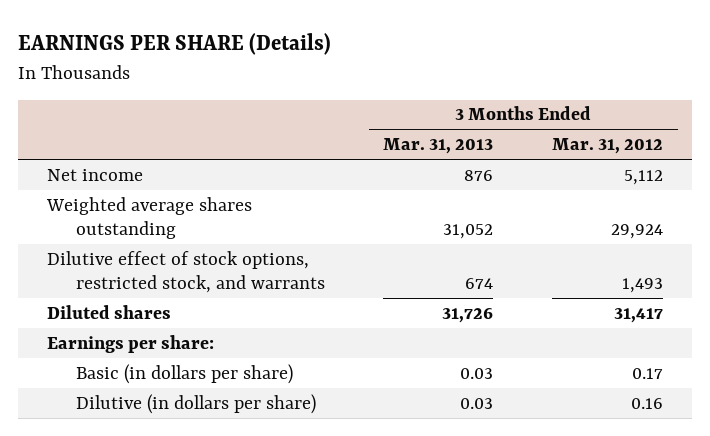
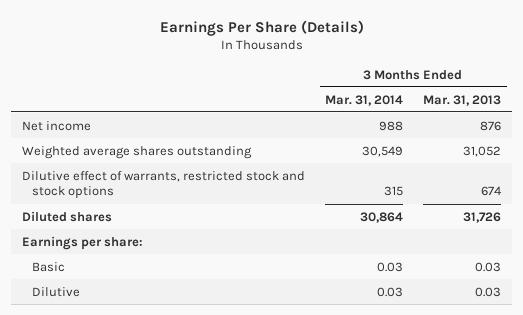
- EARNINGS PER SHARE (Details)
+ Earnings Per Share (Details)
- | 3 Months Ended Mar. 31, 2013 | 3 Months Ended Mar. 31, 2012
+ | 3 Months Ended Mar. 31, 2014 | 3 Months Ended Mar. 31, 2013
- Dilutive effect of stock options, restricted stock, and warrants | 674 | 1,493
+ Dilutive effect of warrants, restricted stock and stock options | 315 | 674
- Basic (in dollars per share) | 0.03 | 0.17
- Dilutive (in dollars per share) | 0.03 | 0.16
+ Basic | 0.03 | 0.03
+ Dilutive | 0.03 | 0.03

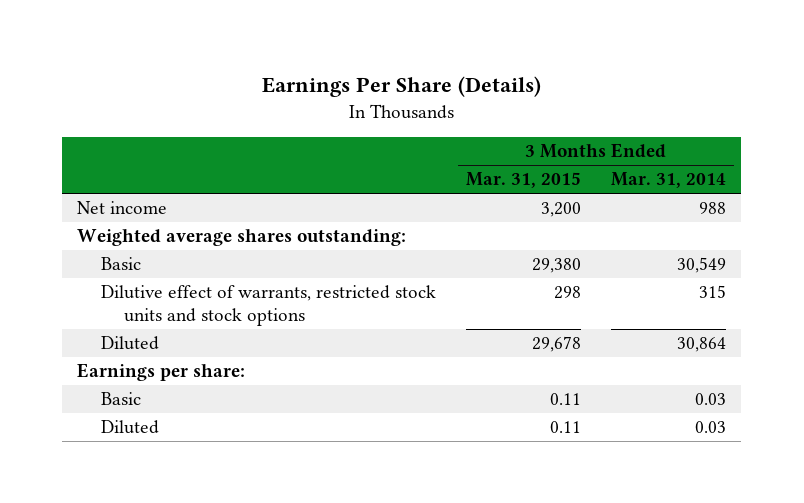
- | 3 Months Ended Mar. 31, 2014 | 3 Months Ended Mar. 31, 2013
+ | 3 Months Ended Mar. 31, 2015 | 3 Months Ended Mar. 31, 2014
- Weighted average shares outstanding | 30,549 | 31,052
- Dilutive effect of warrants, restricted stock and stock options | 315 | 674
- Diluted shares | 30,864 | 31,726
+ Weighted average shares outstanding:
+ Basic | 29,380 | 30,549
+ Dilutive effect of warrants, restricted stock units and stock options | 298 | 315
+ Diluted | 29,678 | 30,864
- Dilutive | 0.03 | 0.03
+ Diluted | 0.11 | 0.03

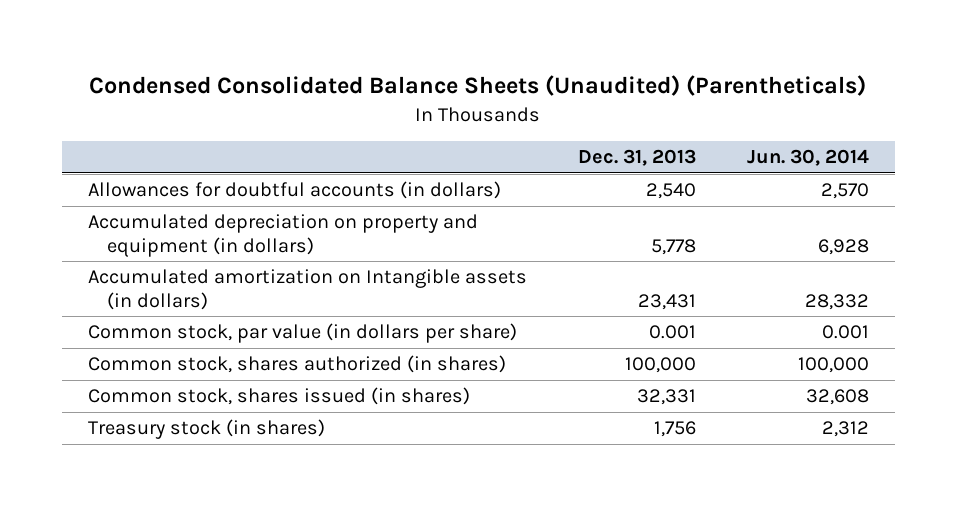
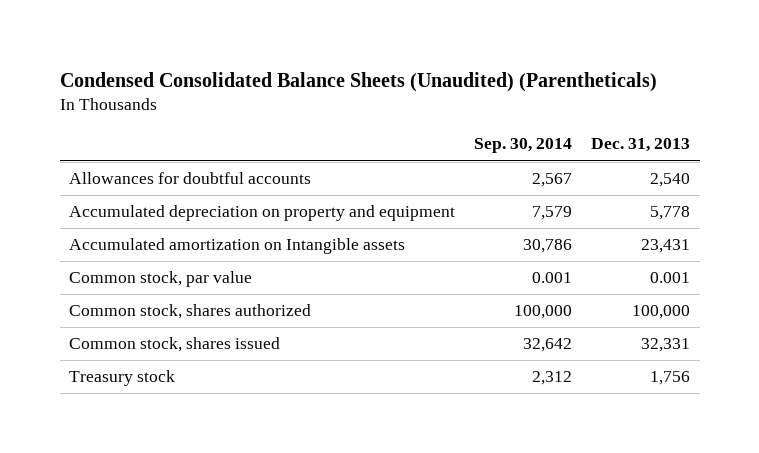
- | Dec. 31, 2013 | Jun. 30, 2014
+ | Sep. 30, 2014 | Dec. 31, 2013
- Allowances for doubtful accounts (in dollars) | 2,540 | 2,570
- Accumulated depreciation on property and equipment (in dollars) | 5,778 | 6,928
- Accumulated amortization on Intangible assets (in dollars) | 23,431 | 28,332
- Common stock, par value (in dollars per share) | 0.001 | 0.001
- Common stock, shares authorized (in shares) | 100,000 | 100,000
- Common stock, shares issued (in shares) | 32,331 | 32,608
- Treasury stock (in shares) | 1,756 | 2,312
+ Allowances for doubtful accounts | 2,567 | 2,540
+ Accumulated depreciation on property and equipment | 7,579 | 5,778
+ Accumulated amortization on Intangible assets | 30,786 | 23,431
+ Common stock, par value | 0.001 | 0.001
+ Common stock, shares authorized | 100,000 | 100,000
+ Common stock, shares issued | 32,642 | 32,331
+ Treasury stock | 2,312 | 1,756

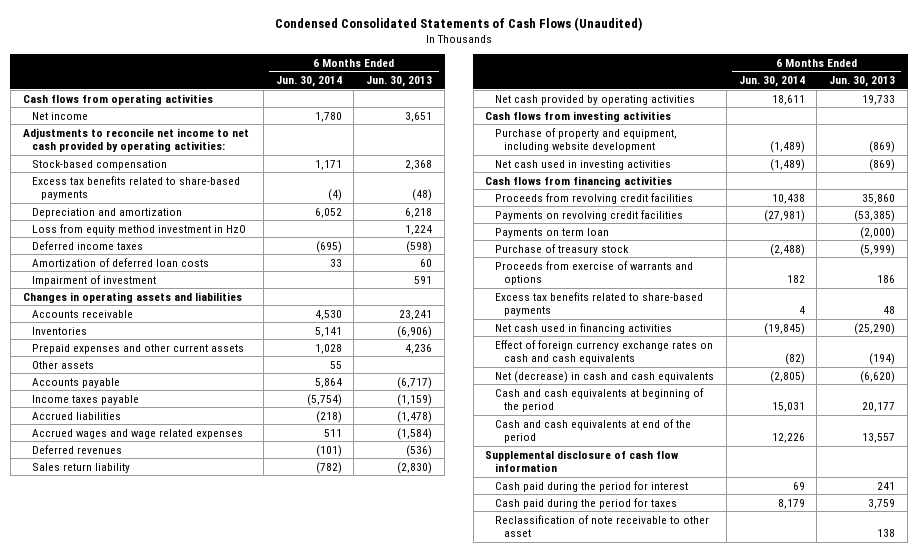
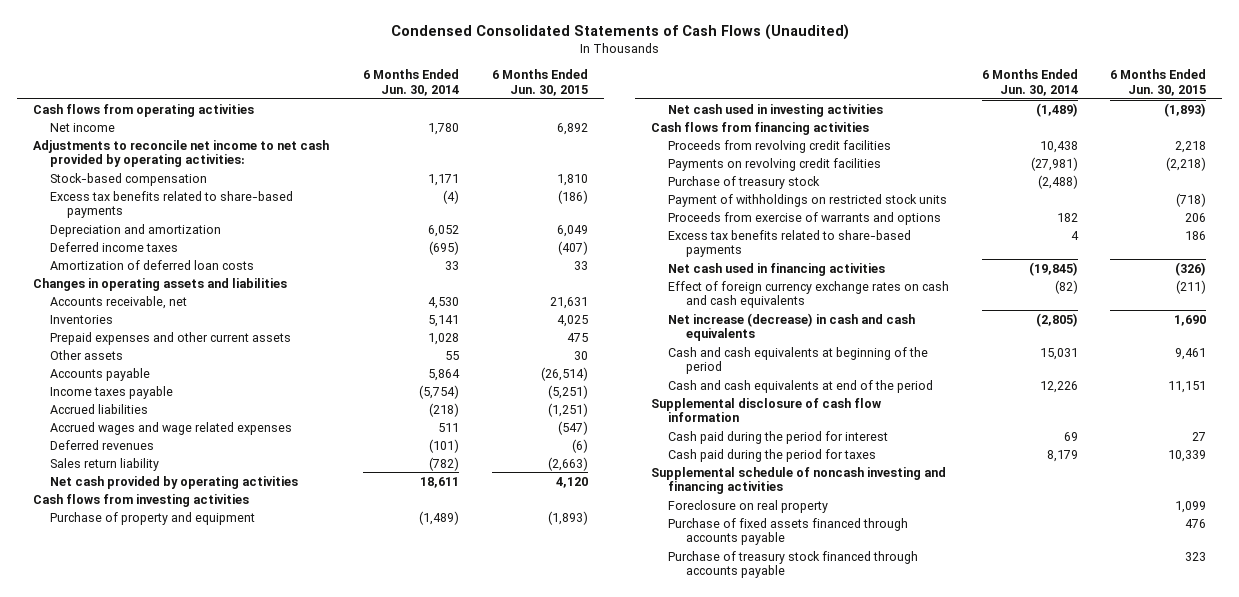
- | 6 Months Ended Jun. 30, 2014 | 6 Months Ended Jun. 30, 2013
+ | 6 Months Ended Jun. 30, 2014 | 6 Months Ended Jun. 30, 2015
- Loss from equity method investment in HzO | | 1,224
- Impairment of investment | | 591
- Accounts receivable | 4,530 | 23,241
+ Accounts receivable, net | 4,530 | 21,631
- Purchase of property and equipment, including website development | (1,489) | (869)
+ Purchase of property and equipment | (1,489) | (1,893)
- Payments on term loan | | (2,000)
+ Payment of withholdings on restricted stock units | | (718)
- Net (decrease) in cash and cash equivalents | (2,805) | (6,620)
+ Net increase (decrease) in cash and cash equivalents | (2,805) | 1,690
- Reclassification of note receivable to other asset | | 138
+ Supplemental schedule of noncash investing and financing activities
+ Foreclosure on real property | | 1,099
+ Purchase of fixed assets financed through accounts payable | | 476
+ Purchase of treasury stock financed through accounts payable | | 323

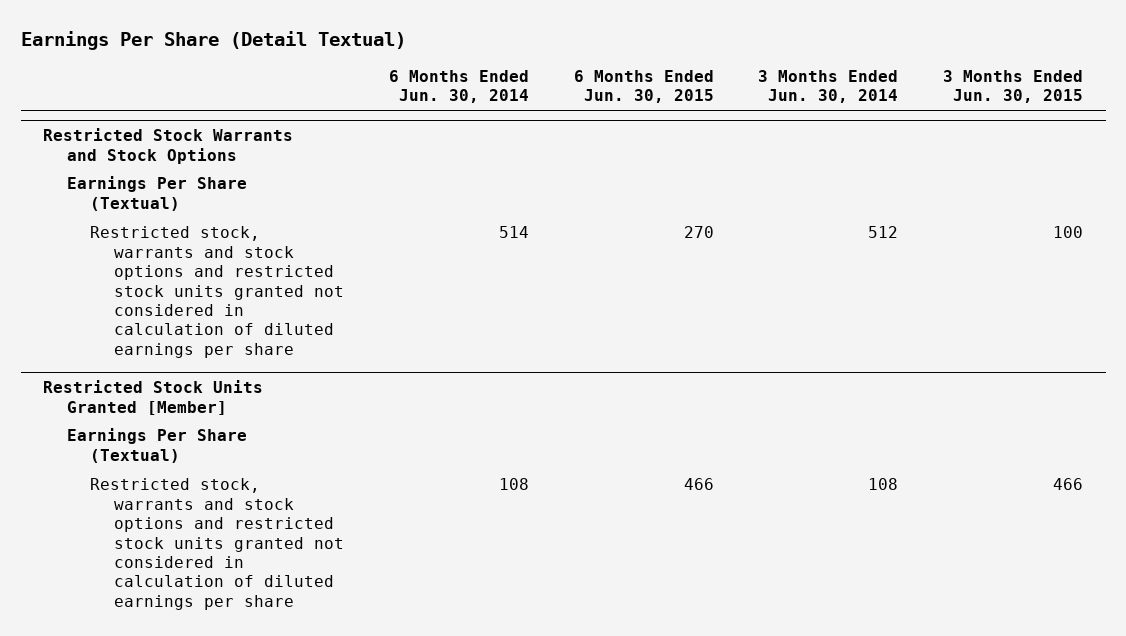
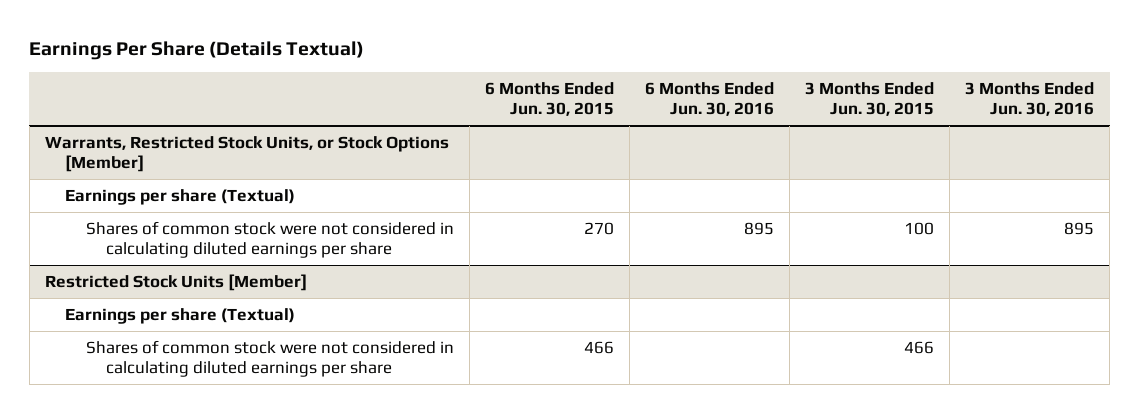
- Earnings Per Share (Detail Textual)
+ Earnings Per Share (Details Textual)
- | 6 Months Ended Jun. 30, 2014 | 6 Months Ended Jun. 30, 2015 | 3 Months Ended Jun. 30, 2014 | 3 Months Ended Jun. 30, 2015
+ | 6 Months Ended Jun. 30, 2015 | 6 Months Ended Jun. 30, 2016 | 3 Months Ended Jun. 30, 2015 | 3 Months Ended Jun. 30, 2016
- Restricted Stock Warrants and Stock Options
- Earnings Per Share (Textual)
- Restricted stock, warrants and stock options and restricted stock units granted not considered in calculation of diluted earnings per share | 514 | 270 | 512 | 100
- Restricted Stock Units Granted [Member]
- Earnings Per Share (Textual)
- Restricted stock, warrants and stock options and restricted stock units granted not considered in calculation of diluted earnings per share | 108 | 466 | 108 | 466
+ Warrants, Restricted Stock Units, or Stock Options [Member]
+ Earnings per share (Textual)
+ Shares of common stock were not considered in calculating diluted earnings per share | 270 | 895 | 100 | 895
+ Restricted Stock Units [Member]
+ Earnings per share (Textual)
+ Shares of common stock were not considered in calculating diluted earnings per share | 466 | | 466 |

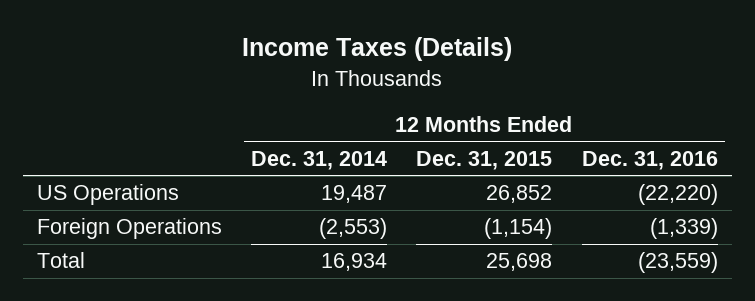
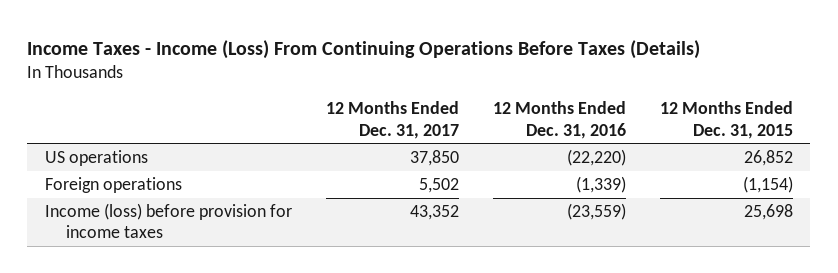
- Income Taxes (Details)
+ Income Taxes - Income (Loss) From Continuing Operations Before Taxes (Details)
- | 12 Months Ended Dec. 31, 2014 | 12 Months Ended Dec. 31, 2015 | 12 Months Ended Dec. 31, 2016
+ | 12 Months Ended Dec. 31, 2017 | 12 Months Ended Dec. 31, 2016 | 12 Months Ended Dec. 31, 2015
- US Operations | 19,487 | 26,852 | (22,220)
- Foreign Operations | (2,553) | (1,154) | (1,339)
- Total | 16,934 | 25,698 | (23,559)
+ US operations | 37,850 | (22,220) | 26,852
+ Foreign operations | 5,502 | (1,339) | (1,154)
+ Income (loss) before provision for income taxes | 43,352 | (23,559) | 25,698

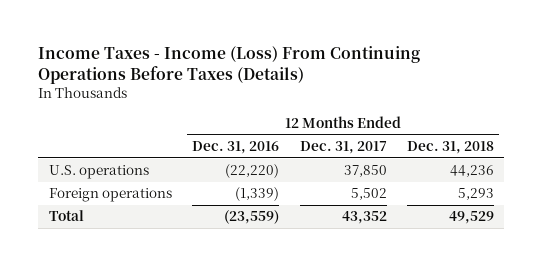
- | 12 Months Ended Dec. 31, 2017 | 12 Months Ended Dec. 31, 2016 | 12 Months Ended Dec. 31, 2015
+ | 12 Months Ended Dec. 31, 2016 | 12 Months Ended Dec. 31, 2017 | 12 Months Ended Dec. 31, 2018
- US operations | 37,850 | (22,220) | 26,852
+ U.S. operations | (22,220) | 37,850 | 44,236
- Income (loss) before provision for income taxes | 43,352 | (23,559) | 25,698
+ Total | (23,559) | 43,352 | 49,529

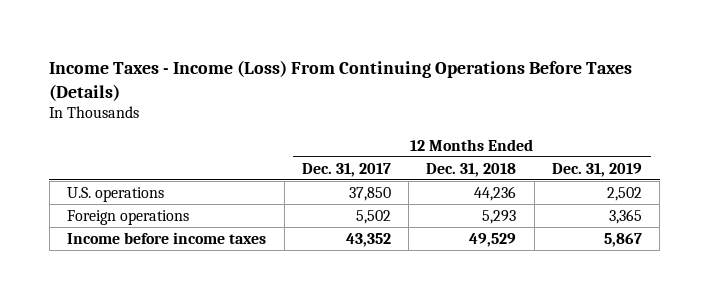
- | 12 Months Ended Dec. 31, 2016 | 12 Months Ended Dec. 31, 2017 | 12 Months Ended Dec. 31, 2018
+ | 12 Months Ended Dec. 31, 2017 | 12 Months Ended Dec. 31, 2018 | 12 Months Ended Dec. 31, 2019
- Total | (23,559) | 43,352 | 49,529
+ Income before income taxes | 43,352 | 49,529 | 5,867

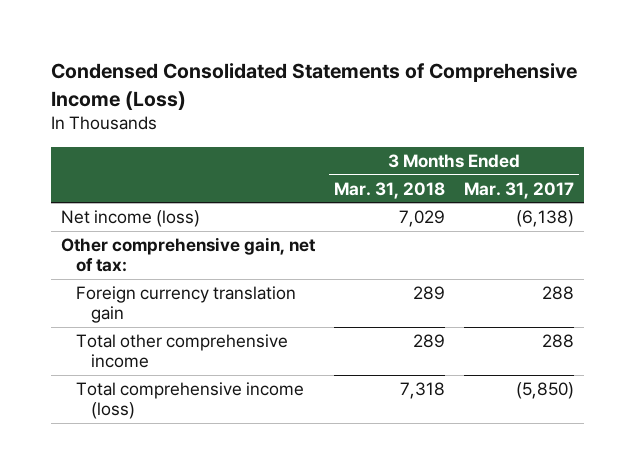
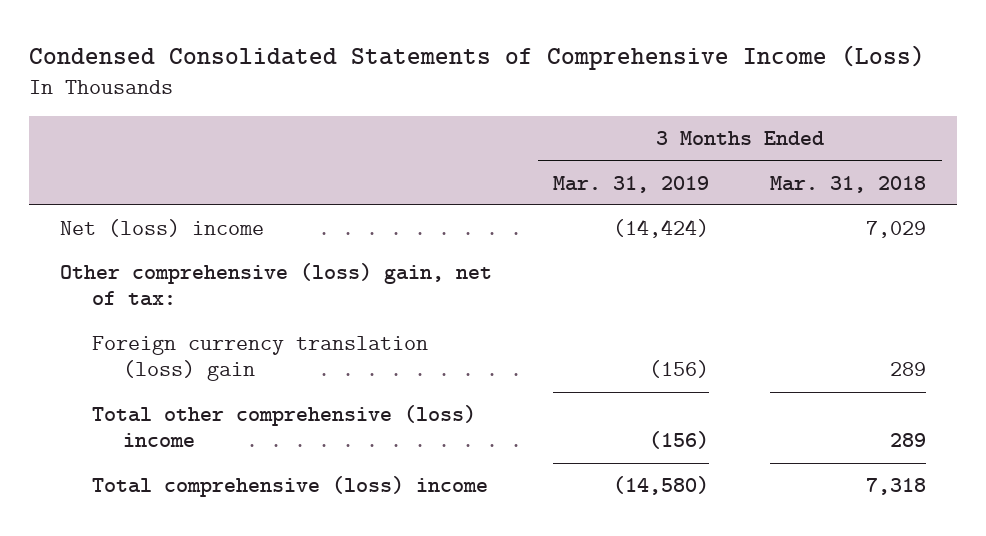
- | 3 Months Ended Mar. 31, 2018 | 3 Months Ended Mar. 31, 2017
+ | 3 Months Ended Mar. 31, 2019 | 3 Months Ended Mar. 31, 2018
- Net income (loss) | 7,029 | (6,138)
- Other comprehensive gain, net of tax:
- Foreign currency translation gain | 289 | 288
- Total other comprehensive income | 289 | 288
- Total comprehensive income (loss) | 7,318 | (5,850)
+ Net (loss) income | (14,424) | 7,029
+ Other comprehensive (loss) gain, net of tax:
+ Foreign currency translation (loss) gain | (156) | 289
+ Total other comprehensive (loss) income | (156) | 289
+ Total comprehensive (loss) income | (14,580) | 7,318

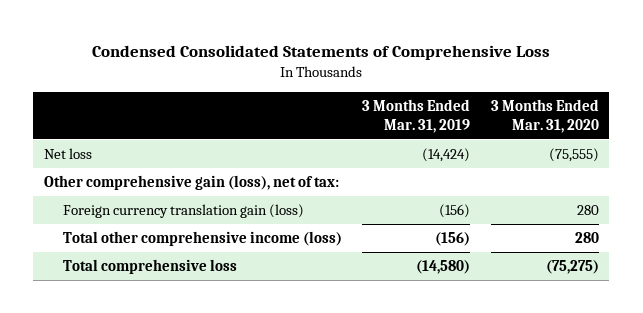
- Condensed Consolidated Statements of Comprehensive Income (Loss)
+ Condensed Consolidated Statements of Comprehensive Loss
- | 3 Months Ended Mar. 31, 2019 | 3 Months Ended Mar. 31, 2018
+ | 3 Months Ended Mar. 31, 2019 | 3 Months Ended Mar. 31, 2020
- Net (loss) income | (14,424) | 7,029
- Other comprehensive (loss) gain, net of tax:
- Foreign currency translation (loss) gain | (156) | 289
- Total other comprehensive (loss) income | (156) | 289
- Total comprehensive (loss) income | (14,580) | 7,318
+ Net loss | (14,424) | (75,555)
+ Other comprehensive gain (loss), net of tax:
+ Foreign currency translation gain (loss) | (156) | 280
+ Total other comprehensive income (loss) | (156) | 280
+ Total comprehensive loss | (14,580) | (75,275)

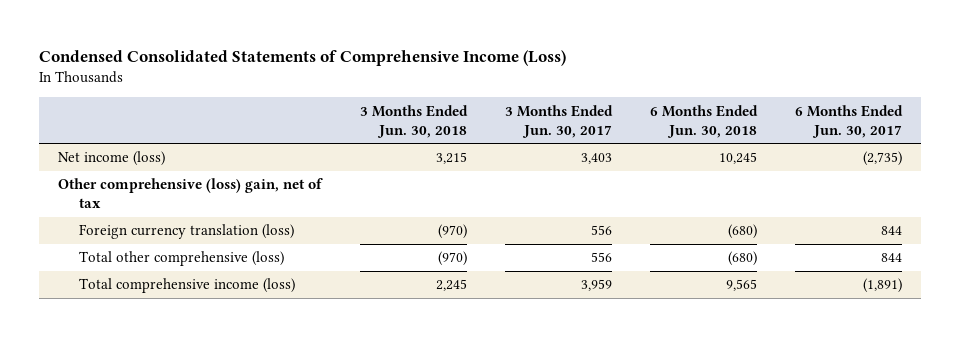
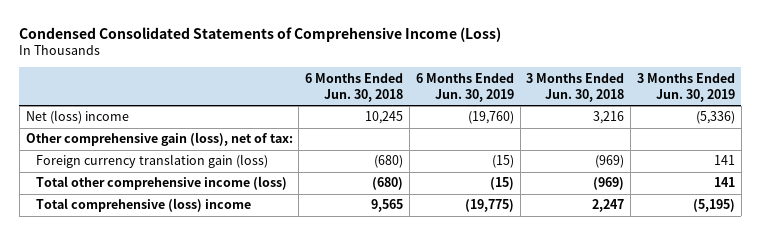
- | 3 Months Ended Jun. 30, 2018 | 3 Months Ended Jun. 30, 2017 | 6 Months Ended Jun. 30, 2018 | 6 Months Ended Jun. 30, 2017
+ | 6 Months Ended Jun. 30, 2018 | 6 Months Ended Jun. 30, 2019 | 3 Months Ended Jun. 30, 2018 | 3 Months Ended Jun. 30, 2019
- Net income (loss) | 3,215 | 3,403 | 10,245 | (2,735)
- Other comprehensive (loss) gain, net of tax
- Foreign currency translation (loss) | (970) | 556 | (680) | 844
- Total other comprehensive (loss) | (970) | 556 | (680) | 844
- Total comprehensive income (loss) | 2,245 | 3,959 | 9,565 | (1,891)
+ Net (loss) income | 10,245 | (19,760) | 3,216 | (5,336)
+ Other comprehensive gain (loss), net of tax:
+ Foreign currency translation gain (loss) | (680) | (15) | (969) | 141
+ Total other comprehensive income (loss) | (680) | (15) | (969) | 141
+ Total comprehensive (loss) income | 9,565 | (19,775) | 2,247 | (5,195)

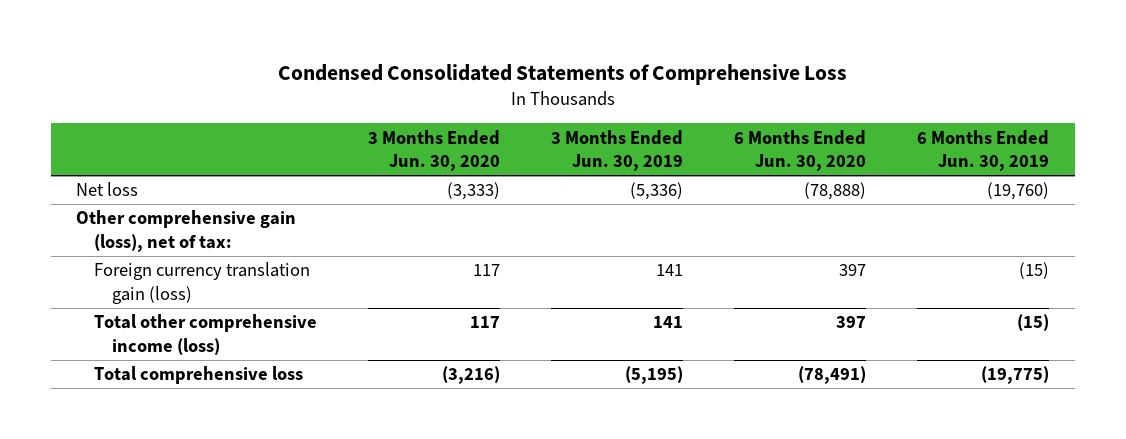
- Condensed Consolidated Statements of Comprehensive Income (Loss)
+ Condensed Consolidated Statements of Comprehensive Loss
- | 6 Months Ended Jun. 30, 2018 | 6 Months Ended Jun. 30, 2019 | 3 Months Ended Jun. 30, 2018 | 3 Months Ended Jun. 30, 2019
+ | 3 Months Ended Jun. 30, 2020 | 3 Months Ended Jun. 30, 2019 | 6 Months Ended Jun. 30, 2020 | 6 Months Ended Jun. 30, 2019
- Net (loss) income | 10,245 | (19,760) | 3,216 | (5,336)
+ Net loss | (3,333) | (5,336) | (78,888) | (19,760)
- Total comprehensive (loss) income | 9,565 | (19,775) | 2,247 | (5,195)
+ Total comprehensive loss | (3,216) | (5,195) | (78,491) | (19,775)

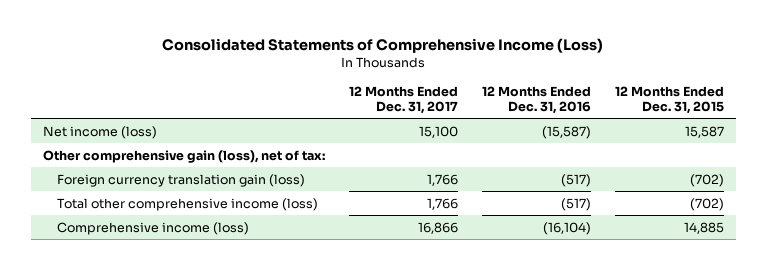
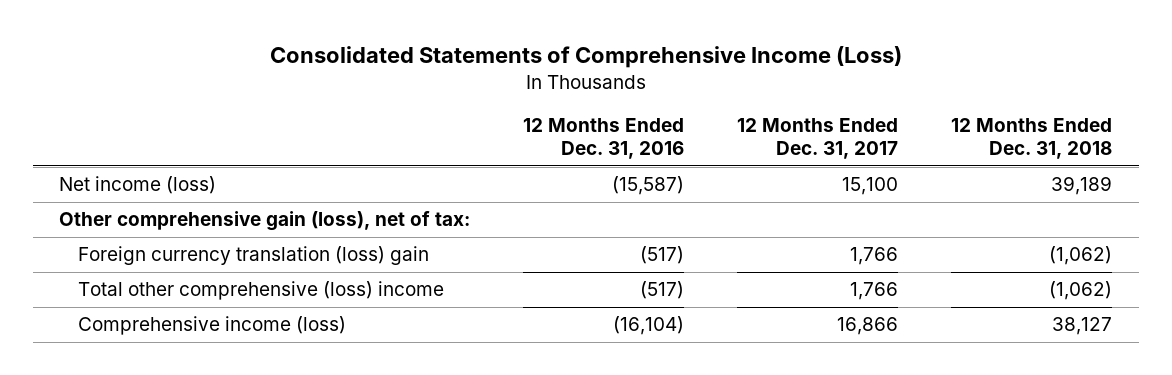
- | 12 Months Ended Dec. 31, 2017 | 12 Months Ended Dec. 31, 2016 | 12 Months Ended Dec. 31, 2015
+ | 12 Months Ended Dec. 31, 2016 | 12 Months Ended Dec. 31, 2017 | 12 Months Ended Dec. 31, 2018
- Foreign currency translation gain (loss) | 1,766 | (517) | (702)
- Total other comprehensive income (loss) | 1,766 | (517) | (702)
+ Foreign currency translation (loss) gain | (517) | 1,766 | (1,062)
+ Total other comprehensive (loss) income | (517) | 1,766 | (1,062)

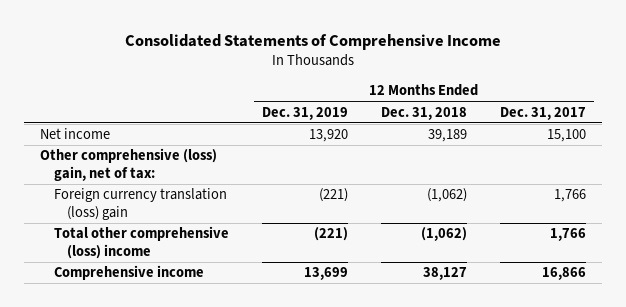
- Consolidated Statements of Comprehensive Income (Loss)
+ Consolidated Statements of Comprehensive Income
- | 12 Months Ended Dec. 31, 2016 | 12 Months Ended Dec. 31, 2017 | 12 Months Ended Dec. 31, 2018
+ | 12 Months Ended Dec. 31, 2019 | 12 Months Ended Dec. 31, 2018 | 12 Months Ended Dec. 31, 2017
- Net income (loss) | (15,587) | 15,100 | 39,189
- Other comprehensive gain (loss), net of tax:
+ Net income | 13,920 | 39,189 | 15,100
+ Other comprehensive (loss) gain, net of tax:
- Comprehensive income (loss) | (16,104) | 16,866 | 38,127
+ Comprehensive income | 13,699 | 38,127 | 16,866

